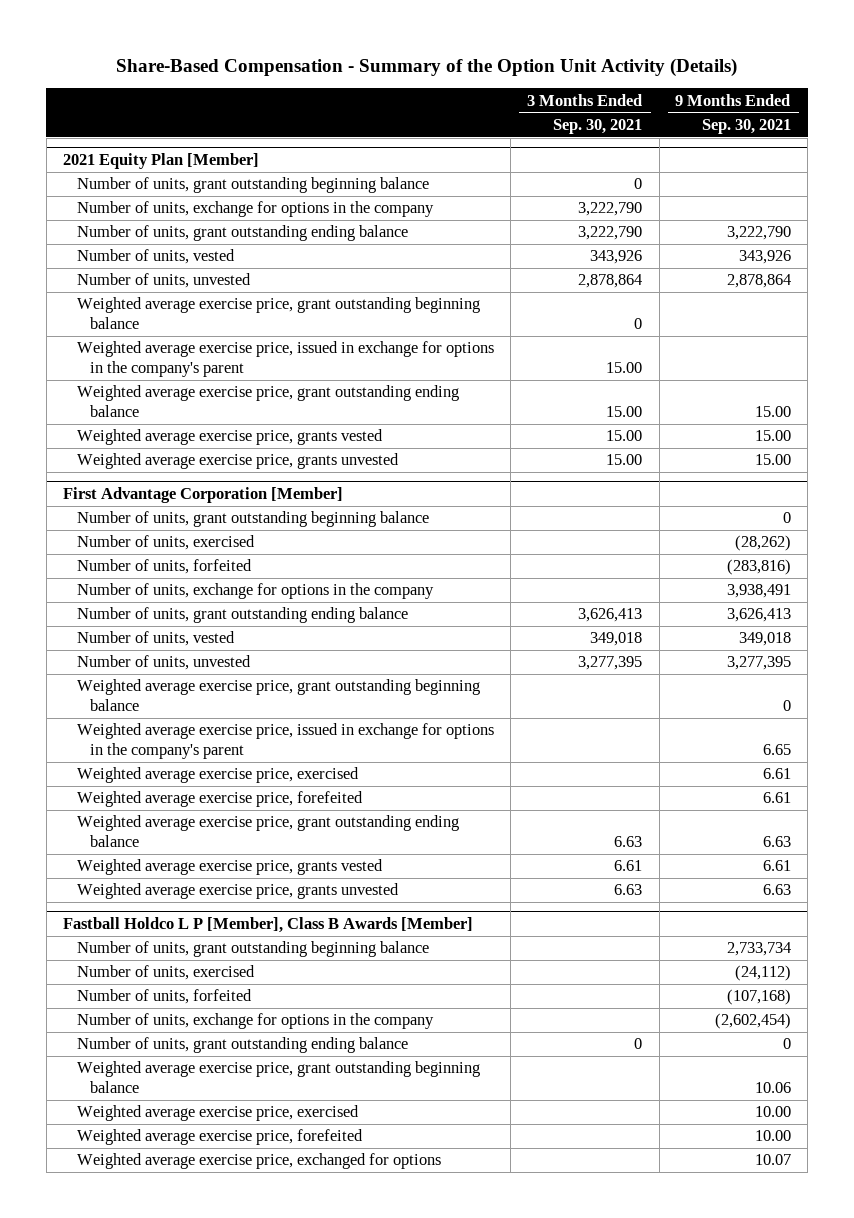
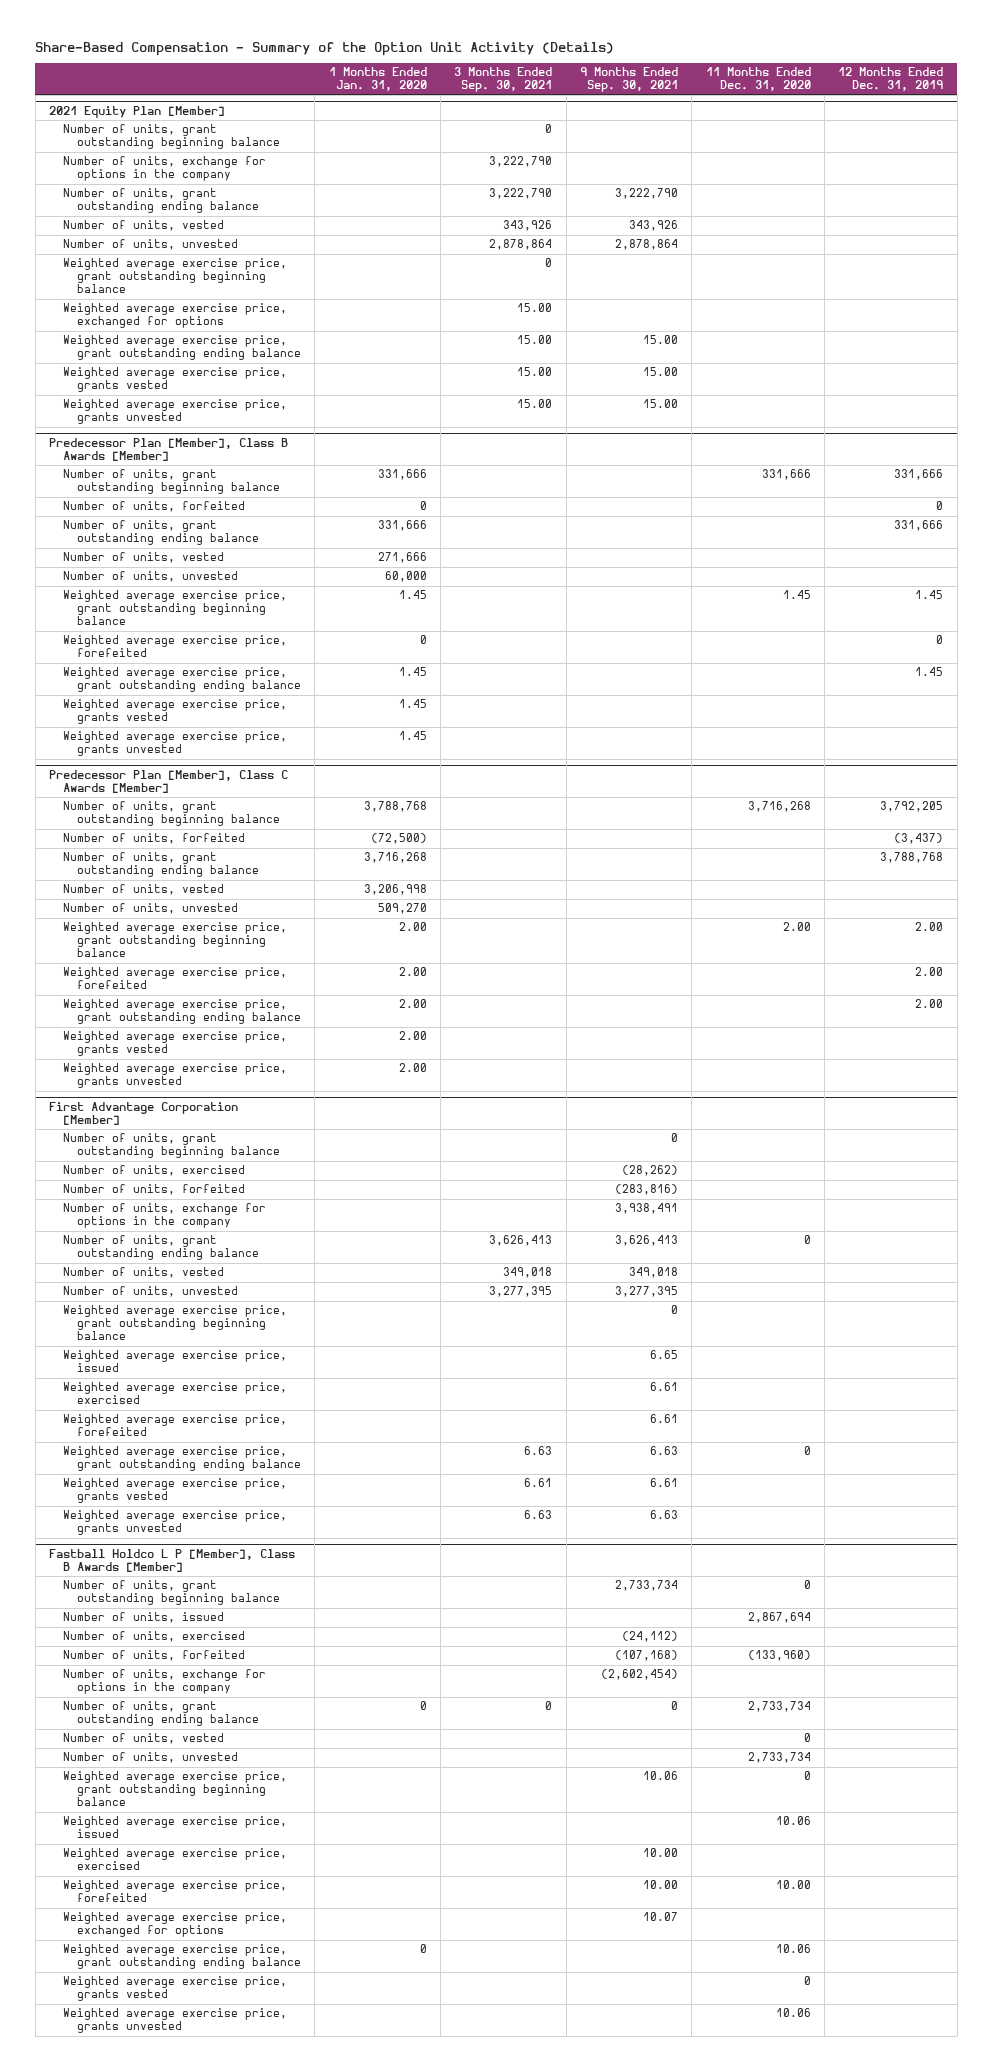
- | 3 Months Ended Sep. 30, 2021 | 9 Months Ended Sep. 30, 2021
+ | 1 Months Ended Jan. 31, 2020 | 3 Months Ended Sep. 30, 2021 | 9 Months Ended Sep. 30, 2021 | 11 Months Ended Dec. 31, 2020 | 12 Months Ended Dec. 31, 2019
@ 2021 Equity Plan [Member]
- Weighted average exercise price, issued in exchange for options in the company's parent | 15.00 |
+ Weighted average exercise price, exchanged for options | | 15.00 | | |
+ Predecessor Plan [Member], Class B Awards [Member]
+ Number of units, grant outstanding beginning balance | 331,666 | | | 331,666 | 331,666
+ Number of units, forfeited | 0 | | | | 0
+ Number of units, grant outstanding ending balance | 331,666 | | | | 331,666
+ Number of units, vested | 271,666 | | | |
+ Number of units, unvested | 60,000 | | | |
+ Weighted average exercise price, grant outstanding beginning balance | 1.45 | | | 1.45 | 1.45
+ Weighted average exercise price, forefeited | 0 | | | | 0
+ Weighted average exercise price, grant outstanding ending balance | 1.45 | | | | 1.45
+ Weighted average exercise price, grants vested | 1.45 | | | |
+ Weighted average exercise price, grants unvested | 1.45 | | | |
+ Predecessor Plan [Member], Class C Awards [Member]
+ Number of units, grant outstanding beginning balance | 3,788,768 | | | 3,716,268 | 3,792,205
+ Number of units, forfeited | (72,500) | | | | (3,437)
+ Number of units, grant outstanding ending balance | 3,716,268 | | | | 3,788,768
+ Number of units, vested | 3,206,998 | | | |
+ Number of units, unvested | 509,270 | | | |
+ Weighted average exercise price, grant outstanding beginning balance | 2.00 | | | 2.00 | 2.00
+ Weighted average exercise price, forefeited | 2.00 | | | | 2.00
+ Weighted average exercise price, grant outstanding ending balance | 2.00 | | | | 2.00
+ Weighted average exercise price, grants vested | 2.00 | | | |
+ Weighted average exercise price, grants unvested | 2.00 | | | |
@ First Advantage Corporation [Member]
- Weighted average exercise price, issued in exchange for options in the company's parent | | 6.65
+ Weighted average exercise price, issued | | | 6.65 | |
@ Fastball Holdco L P [Member], Class B Awards [Member]
+ Number of units, issued | | | | 2,867,694 |
+ Number of units, vested | | | | 0 |
+ Number of units, unvested | | | | 2,733,734 |
+ Weighted average exercise price, issued | | | | 10.06 |
+ Weighted average exercise price, grant outstanding ending balance | 0 | | | 10.06 |
+ Weighted average exercise price, grants vested | | | | 0 |
+ Weighted average exercise price, grants unvested | | | | 10.06 |

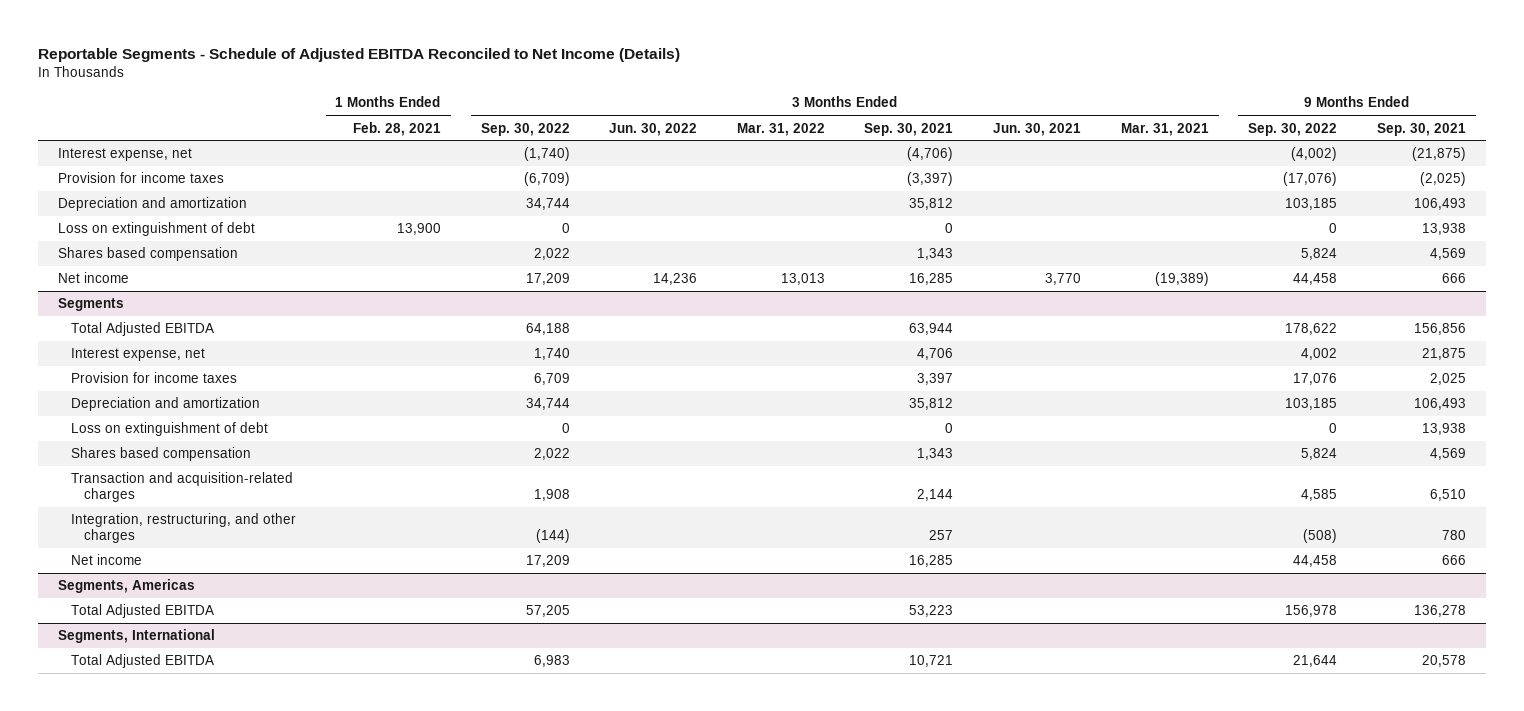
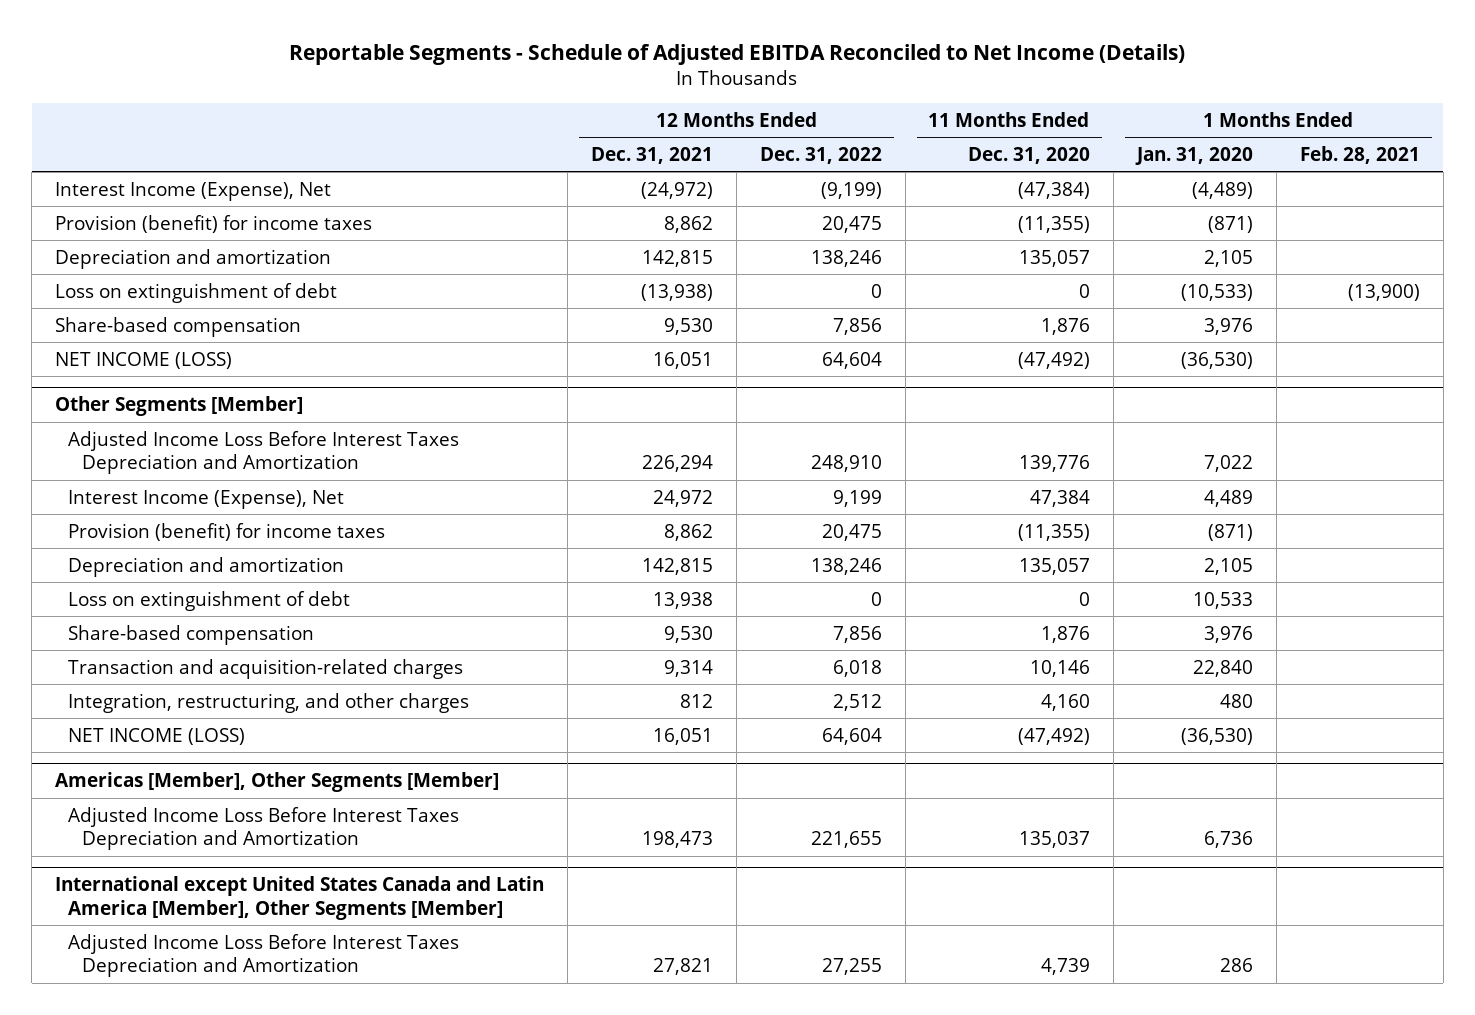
- | 1 Months Ended Feb. 28, 2021 | 3 Months Ended Sep. 30, 2022 | 3 Months Ended Jun. 30, 2022 | 3 Months Ended Mar. 31, 2022 | 3 Months Ended Sep. 30, 2021 | 3 Months Ended Jun. 30, 2021 | 3 Months Ended Mar. 31, 2021 | 9 Months Ended Sep. 30, 2022 | 9 Months Ended Sep. 30, 2021
+ | 12 Months Ended Dec. 31, 2021 | 12 Months Ended Dec. 31, 2022 | 11 Months Ended Dec. 31, 2020 | 1 Months Ended Jan. 31, 2020 | 1 Months Ended Feb. 28, 2021
- Interest expense, net | | (1,740) | | | (4,706) | | | (4,002) | (21,875)
- Provision for income taxes | | (6,709) | | | (3,397) | | | (17,076) | (2,025)
+ Interest Income (Expense), Net | (24,972) | (9,199) | (47,384) | (4,489) |
+ Provision (benefit) for income taxes | 8,862 | 20,475 | (11,355) | (871) |
- Loss on extinguishment of debt | 13,900 | 0 | | | 0 | | | 0 | 13,938
- Shares based compensation | | 2,022 | | | 1,343 | | | 5,824 | 4,569
- Net income | | 17,209 | 14,236 | 13,013 | 16,285 | 3,770 | (19,389) | 44,458 | 666
- Segments
- Total Adjusted EBITDA | | 64,188 | | | 63,944 | | | 178,622 | 156,856
- Interest expense, net | | 1,740 | | | 4,706 | | | 4,002 | 21,875
- Provision for income taxes | | 6,709 | | | 3,397 | | | 17,076 | 2,025
+ Loss on extinguishment of debt | (13,938) | 0 | 0 | (10,533) | (13,900)
+ Share-based compensation | 9,530 | 7,856 | 1,876 | 3,976 |
+ NET INCOME (LOSS) | 16,051 | 64,604 | (47,492) | (36,530) |
+ Other Segments [Member]
+ Adjusted Income Loss Before Interest Taxes Depreciation and Amortization | 226,294 | 248,910 | 139,776 | 7,022 |
+ Interest Income (Expense), Net | 24,972 | 9,199 | 47,384 | 4,489 |
+ Provision (benefit) for income taxes | 8,862 | 20,475 | (11,355) | (871) |
- Shares based compensation | | 2,022 | | | 1,343 | | | 5,824 | 4,569
+ Share-based compensation | 9,530 | 7,856 | 1,876 | 3,976 |
- Net income | | 17,209 | | | 16,285 | | | 44,458 | 666
- Segments, Americas
- Total Adjusted EBITDA | | 57,205 | | | 53,223 | | | 156,978 | 136,278
- Segments, International
- Total Adjusted EBITDA | | 6,983 | | | 10,721 | | | 21,644 | 20,578
+ NET INCOME (LOSS) | 16,051 | 64,604 | (47,492) | (36,530) |
+ Americas [Member], Other Segments [Member]
+ Adjusted Income Loss Before Interest Taxes Depreciation and Amortization | 198,473 | 221,655 | 135,037 | 6,736 |
+ International except United States Canada and Latin America [Member], Other Segments [Member]
+ Adjusted Income Loss Before Interest Taxes Depreciation and Amortization | 27,821 | 27,255 | 4,739 | 286 |

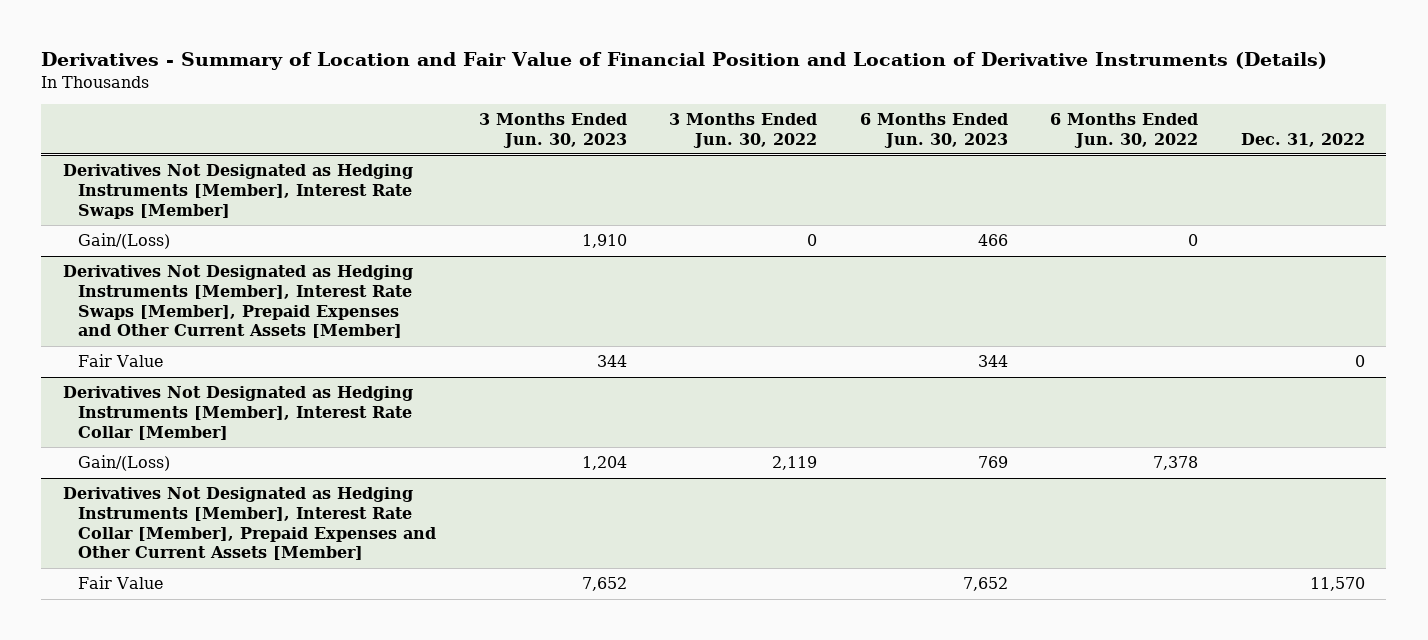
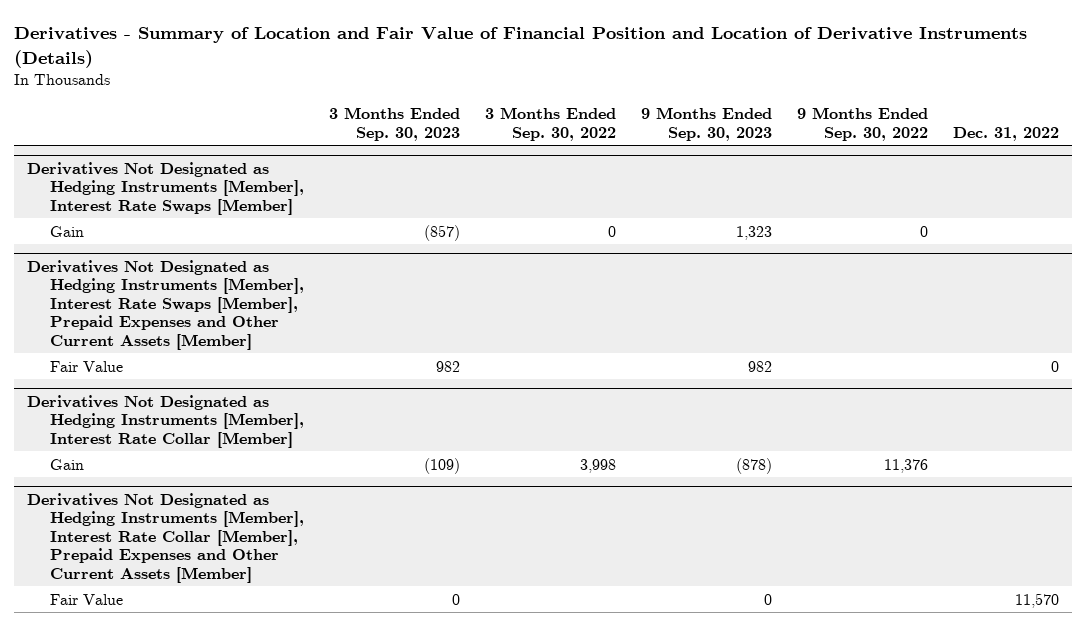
- | 3 Months Ended Jun. 30, 2023 | 3 Months Ended Jun. 30, 2022 | 6 Months Ended Jun. 30, 2023 | 6 Months Ended Jun. 30, 2022 | Dec. 31, 2022
+ | 3 Months Ended Sep. 30, 2023 | 3 Months Ended Sep. 30, 2022 | 9 Months Ended Sep. 30, 2023 | 9 Months Ended Sep. 30, 2022 | Dec. 31, 2022
@ Derivatives Not Designated as Hedging Instruments [Member], Interest Rate Swaps [Member]
- Gain/(Loss) | 1,910 | 0 | 466 | 0 |
+ Gain | (857) | 0 | 1,323 | 0 |
@ Derivatives Not Designated as Hedging Instruments [Member], Interest Rate Collar [Member]
- Gain/(Loss) | 1,204 | 2,119 | 769 | 7,378 |
+ Gain | (109) | 3,998 | (878) | 11,376 |

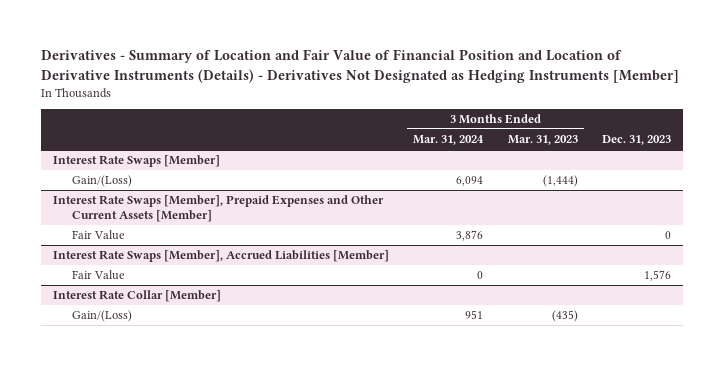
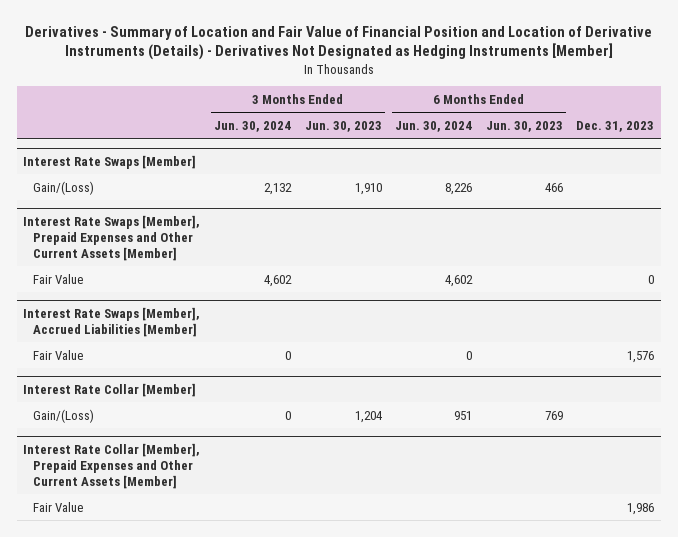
- | 3 Months Ended Mar. 31, 2024 | 3 Months Ended Mar. 31, 2023 | Dec. 31, 2023
+ | 3 Months Ended Jun. 30, 2024 | 3 Months Ended Jun. 30, 2023 | 6 Months Ended Jun. 30, 2024 | 6 Months Ended Jun. 30, 2023 | Dec. 31, 2023
+ Interest Rate Collar [Member], Prepaid Expenses and Other Current Assets [Member]
+ Fair Value | | | | | 1,986

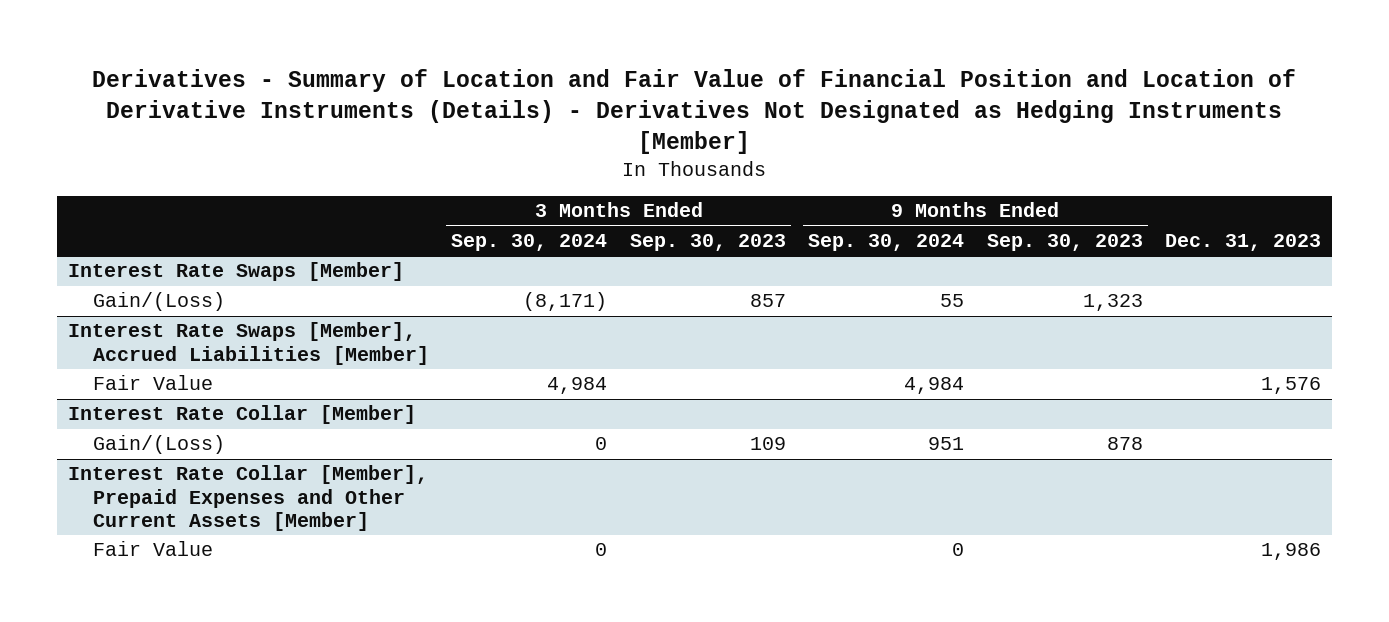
- | 3 Months Ended Jun. 30, 2024 | 3 Months Ended Jun. 30, 2023 | 6 Months Ended Jun. 30, 2024 | 6 Months Ended Jun. 30, 2023 | Dec. 31, 2023
+ | 3 Months Ended Sep. 30, 2024 | 3 Months Ended Sep. 30, 2023 | 9 Months Ended Sep. 30, 2024 | 9 Months Ended Sep. 30, 2023 | Dec. 31, 2023
- Interest Rate Swaps [Member], Prepaid Expenses and Other Current Assets [Member]
- Fair Value | 4,602 | | 4,602 | | 0

